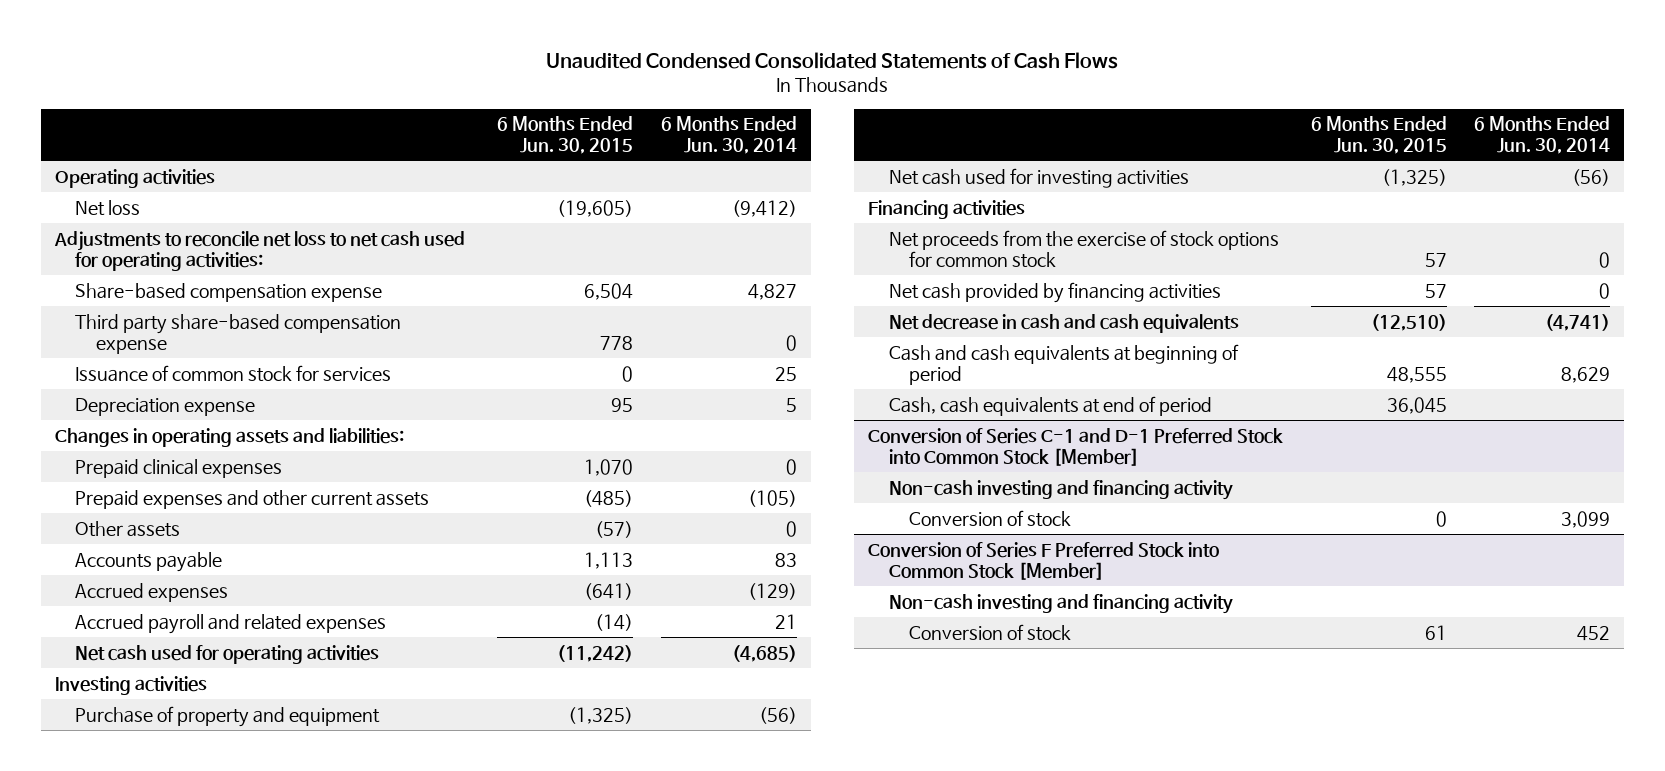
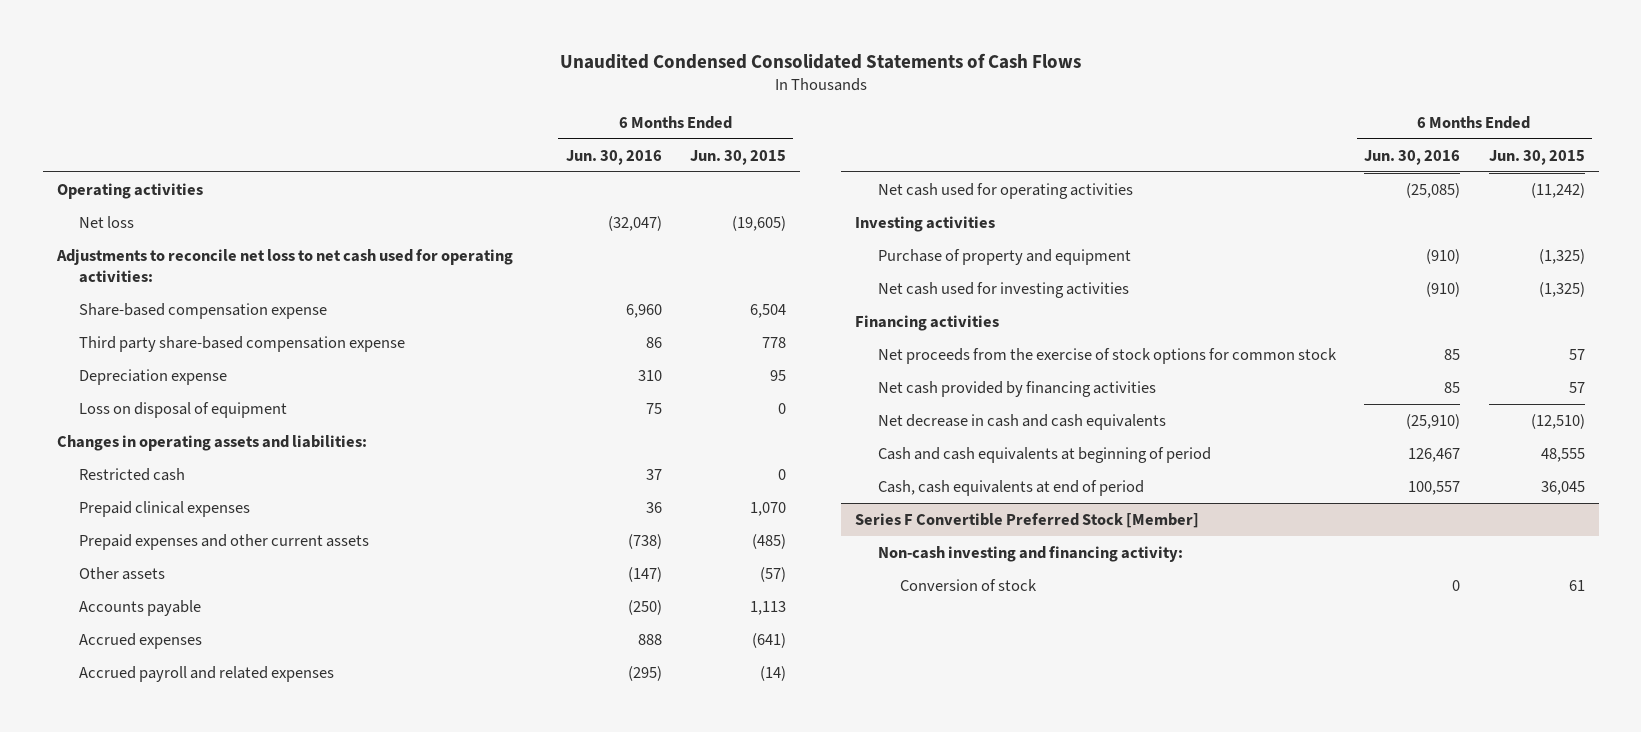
- | 6 Months Ended Jun. 30, 2015 | 6 Months Ended Jun. 30, 2014
+ | 6 Months Ended Jun. 30, 2016 | 6 Months Ended Jun. 30, 2015
- Issuance of common stock for services | 0 | 25
+ Loss on disposal of equipment | 75 | 0
+ Restricted cash | 37 | 0
- Conversion of Series C-1 and D-1 Preferred Stock into Common Stock [Member]
- Non-cash investing and financing activity
- Conversion of stock | 0 | 3,099
- Conversion of Series F Preferred Stock into Common Stock [Member]
- Non-cash investing and financing activity
+ Series F Convertible Preferred Stock [Member]
+ Non-cash investing and financing activity:

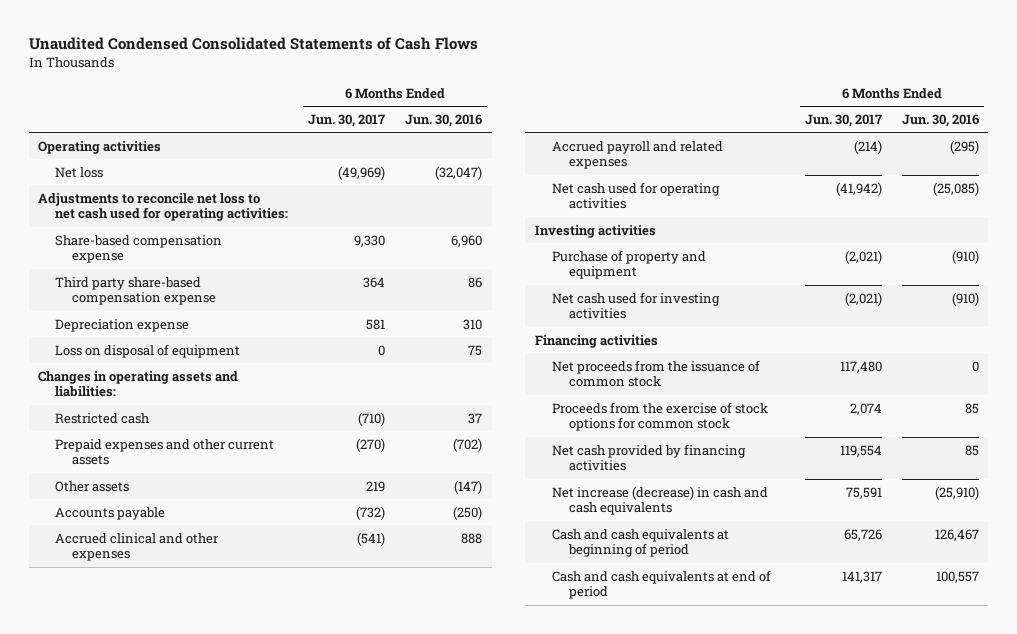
- | 6 Months Ended Jun. 30, 2016 | 6 Months Ended Jun. 30, 2015
+ | 6 Months Ended Jun. 30, 2017 | 6 Months Ended Jun. 30, 2016
- Prepaid clinical expenses | 36 | 1,070
- Prepaid expenses and other current assets | (738) | (485)
+ Prepaid expenses and other current assets | (270) | (702)
- Accrued expenses | 888 | (641)
+ Accrued clinical and other expenses | (541) | 888
- Net proceeds from the exercise of stock options for common stock | 85 | 57
+ Net proceeds from the issuance of common stock | 117,480 | 0
+ Proceeds from the exercise of stock options for common stock | 2,074 | 85
- Net decrease in cash and cash equivalents | (25,910) | (12,510)
+ Net increase (decrease) in cash and cash equivalents | 75,591 | (25,910)
- Cash, cash equivalents at end of period | 100,557 | 36,045
- Series F Convertible Preferred Stock [Member]
- Non-cash investing and financing activity:
- Conversion of stock | 0 | 61
+ Cash and cash equivalents at end of period | 141,317 | 100,557

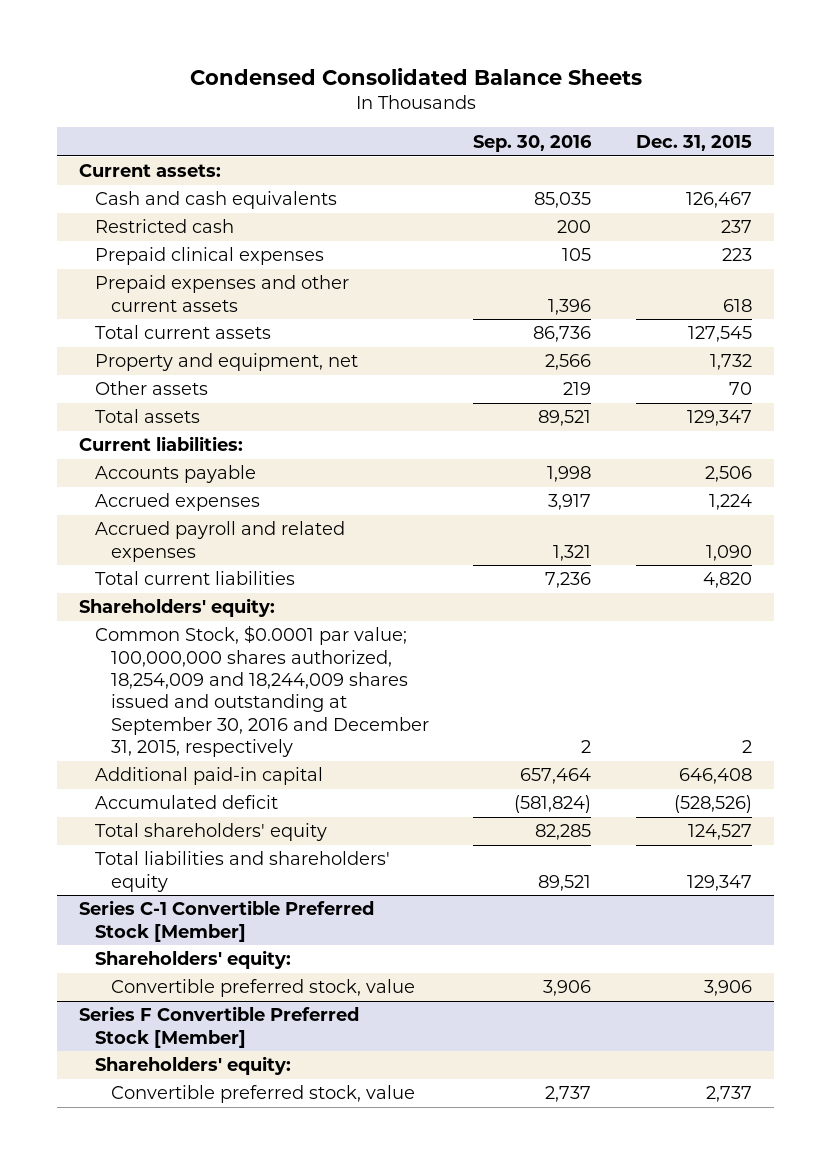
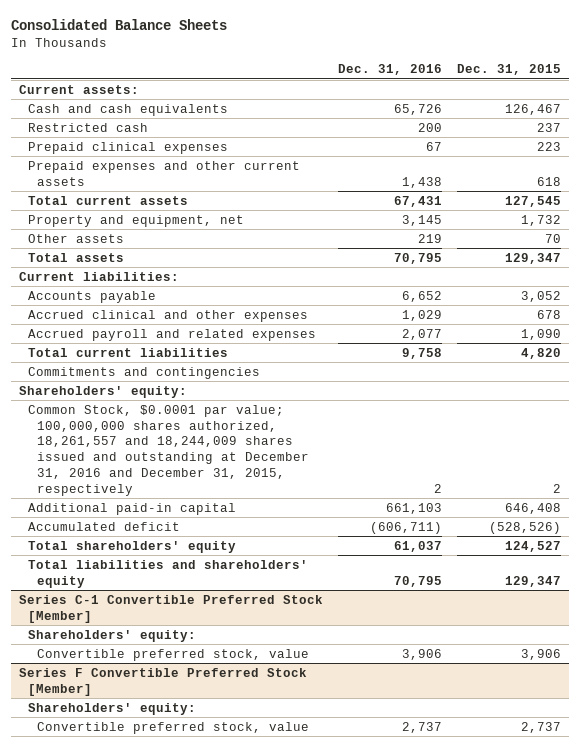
- Condensed Consolidated Balance Sheets
+ Consolidated Balance Sheets
- | Sep. 30, 2016 | Dec. 31, 2015
+ | Dec. 31, 2016 | Dec. 31, 2015
- Accounts payable | 1,998 | 2,506
- Accrued expenses | 3,917 | 1,224
+ Accounts payable | 6,652 | 3,052
+ Accrued clinical and other expenses | 1,029 | 678
+ Commitments and contingencies
- Common Stock, $0.0001 par value; 100,000,000 shares authorized, 18,254,009 and 18,244,009 shares issued and outstanding at September 30, 2016 and December 31, 2015, respectively | 2 | 2
+ Common Stock, $0.0001 par value; 100,000,000 shares authorized, 18,261,557 and 18,244,009 shares issued and outstanding at December 31, 2016 and December 31, 2015, respectively | 2 | 2

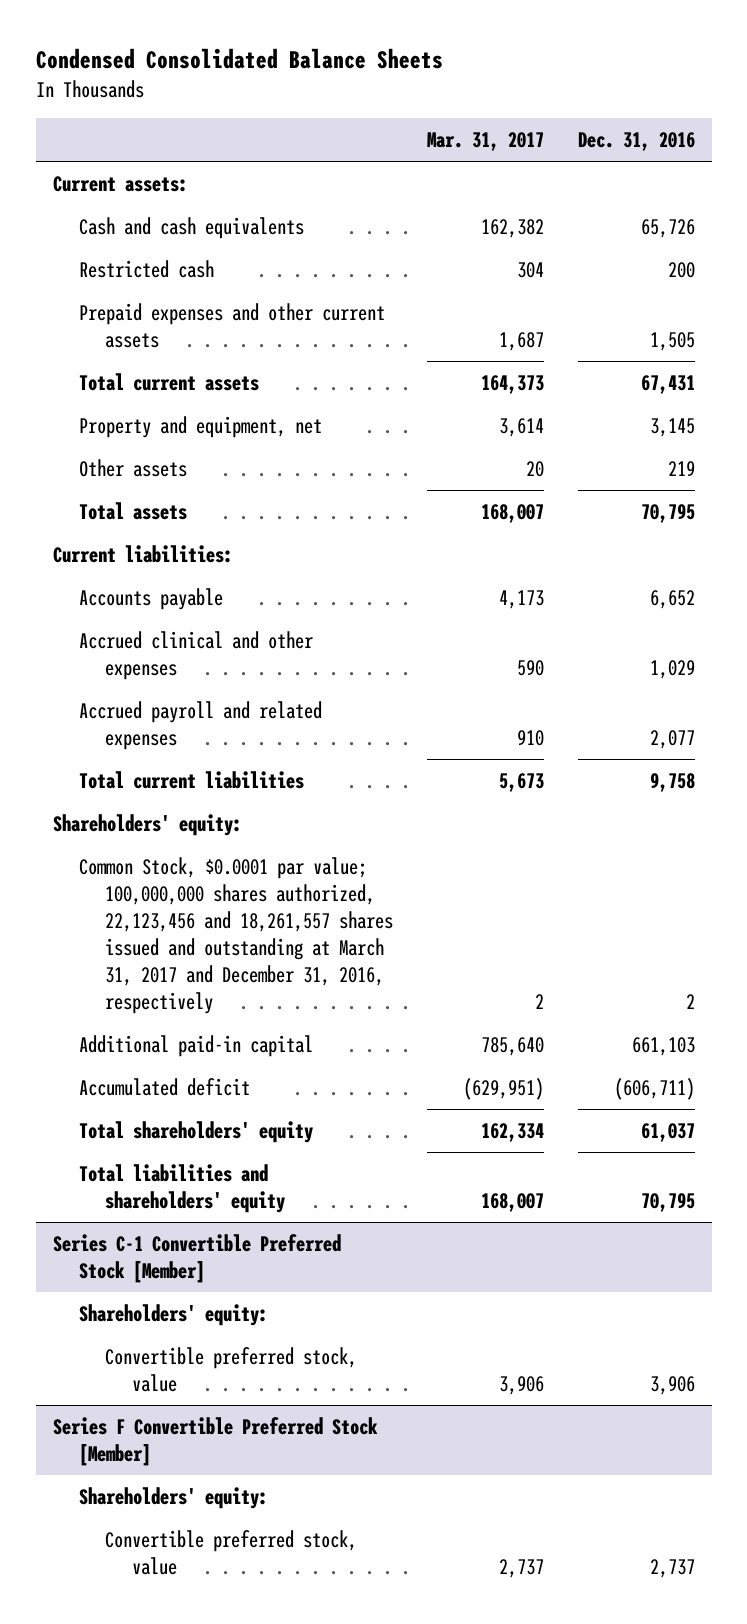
- Consolidated Balance Sheets
+ Condensed Consolidated Balance Sheets
- | Dec. 31, 2016 | Dec. 31, 2015
+ | Mar. 31, 2017 | Dec. 31, 2016
- Prepaid clinical expenses | 67 | 223
- Prepaid expenses and other current assets | 1,438 | 618
+ Prepaid expenses and other current assets | 1,687 | 1,505
- Commitments and contingencies
- Common Stock, $0.0001 par value; 100,000,000 shares authorized, 18,261,557 and 18,244,009 shares issued and outstanding at December 31, 2016 and December 31, 2015, respectively | 2 | 2
+ Common Stock, $0.0001 par value; 100,000,000 shares authorized, 22,123,456 and 18,261,557 shares issued and outstanding at March 31, 2017 and December 31, 2016, respectively | 2 | 2

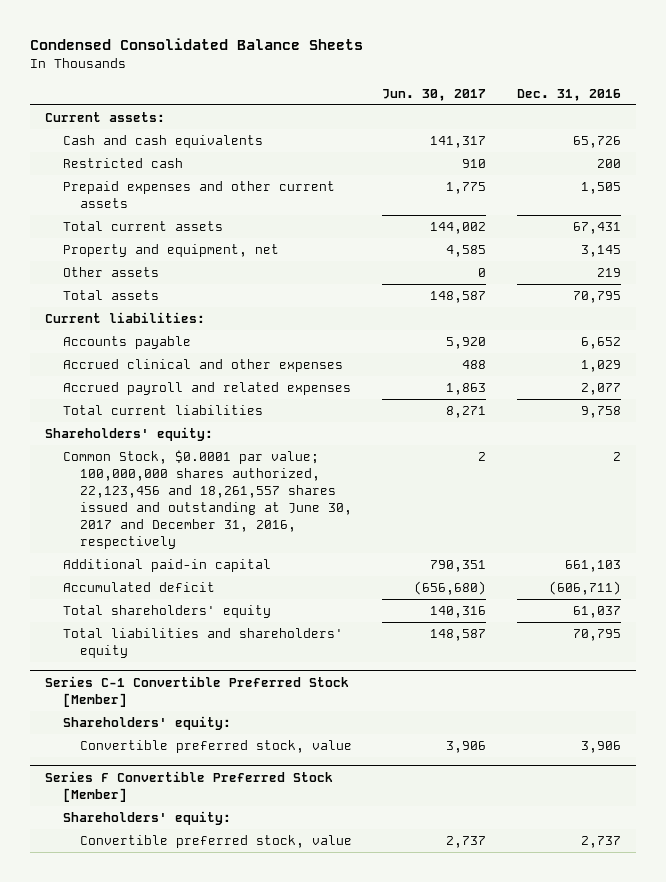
- | Mar. 31, 2017 | Dec. 31, 2016
+ | Jun. 30, 2017 | Dec. 31, 2016
- Common Stock, $0.0001 par value; 100,000,000 shares authorized, 22,123,456 and 18,261,557 shares issued and outstanding at March 31, 2017 and December 31, 2016, respectively | 2 | 2
+ Common Stock, $0.0001 par value; 100,000,000 shares authorized, 22,123,456 and 18,261,557 shares issued and outstanding at June 30, 2017 and December 31, 2016, respectively | 2 | 2

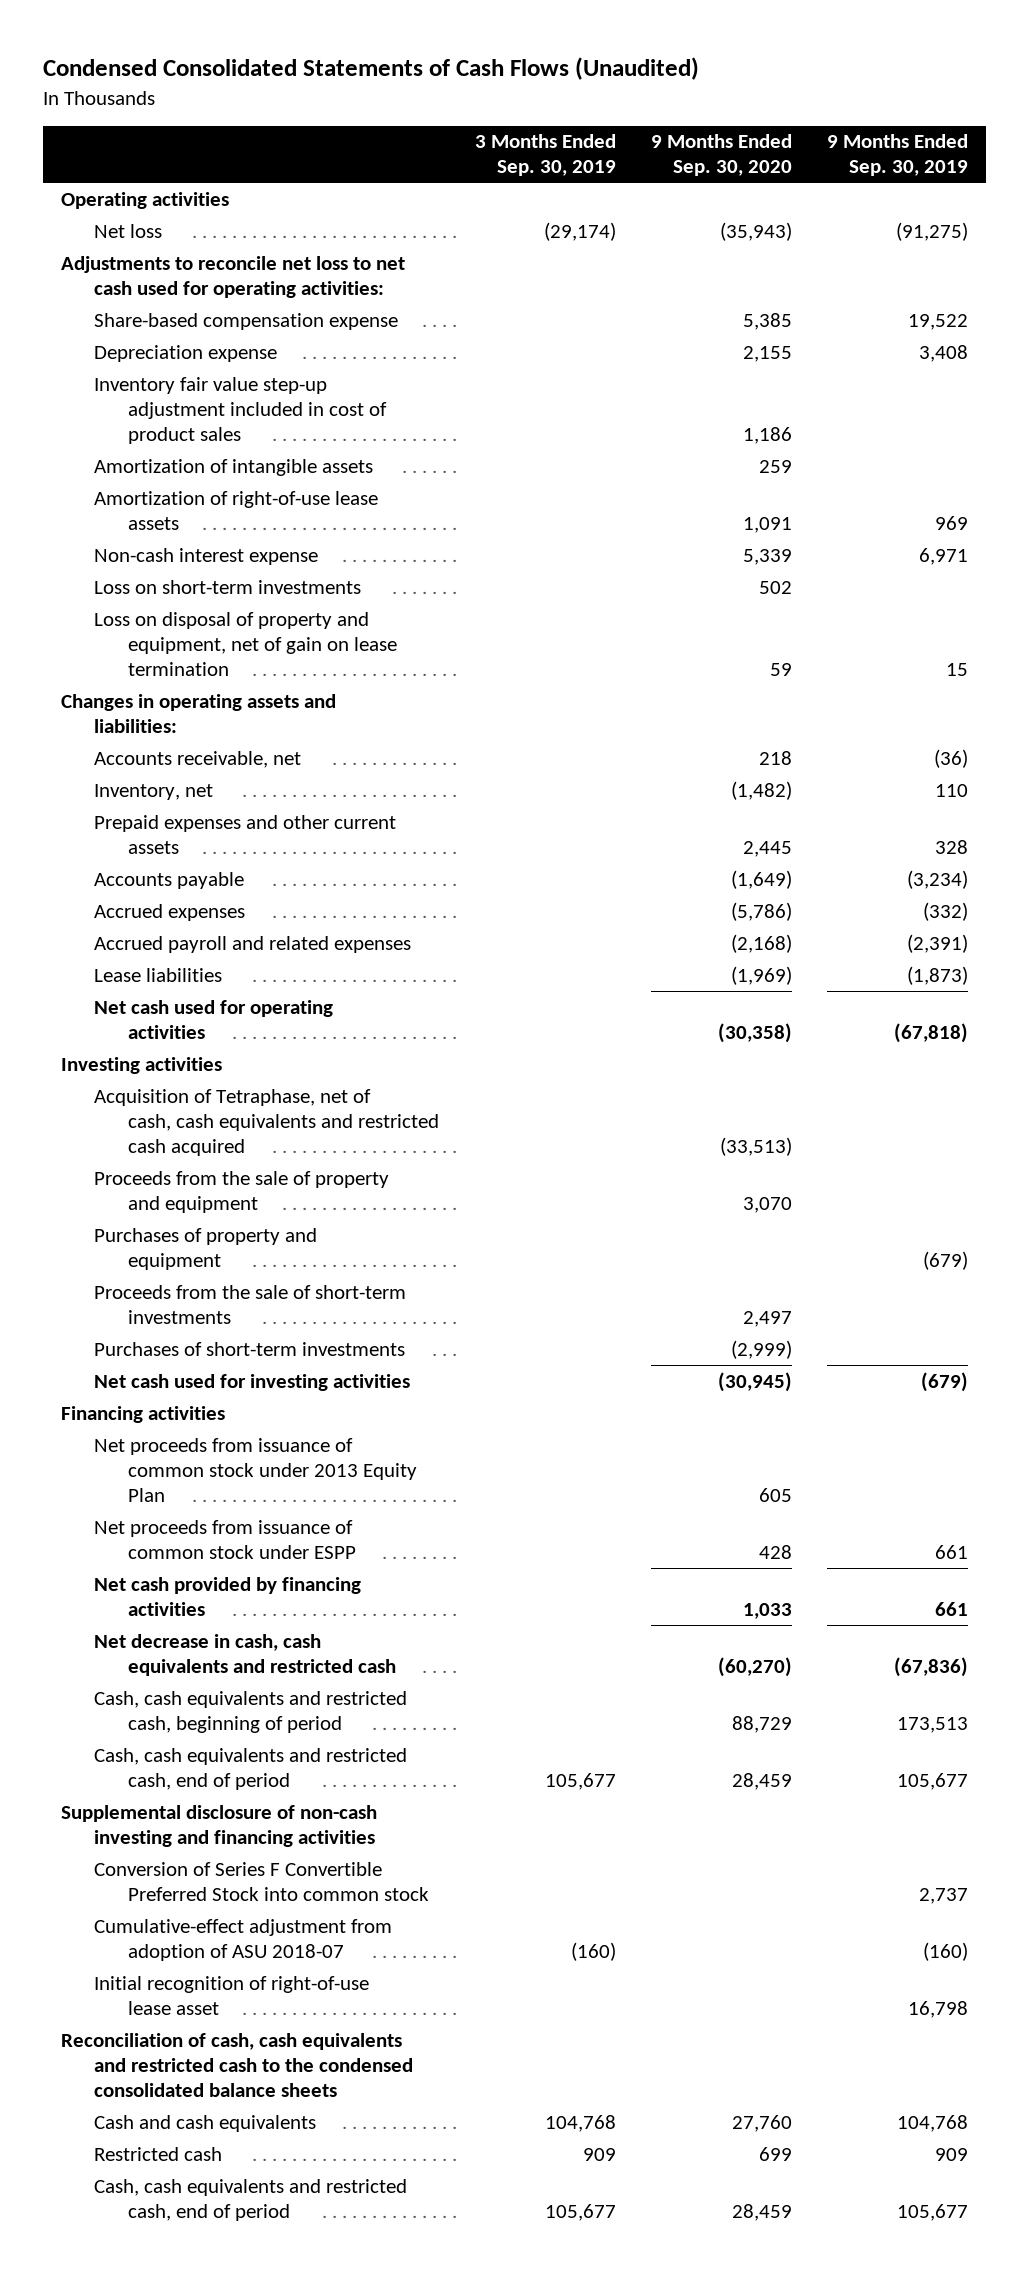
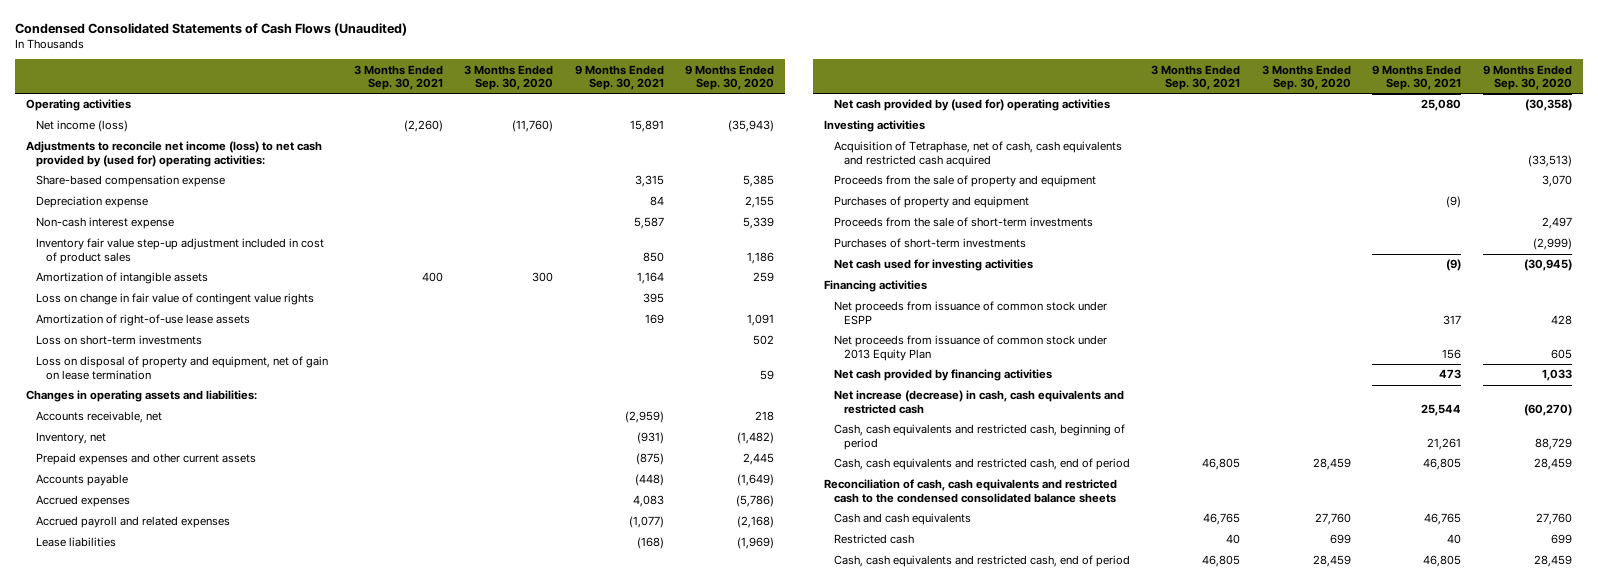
- | 3 Months Ended Sep. 30, 2019 | 9 Months Ended Sep. 30, 2020 | 9 Months Ended Sep. 30, 2019
+ | 3 Months Ended Sep. 30, 2021 | 3 Months Ended Sep. 30, 2020 | 9 Months Ended Sep. 30, 2021 | 9 Months Ended Sep. 30, 2020
- Net loss | (29,174) | (35,943) | (91,275)
- Adjustments to reconcile net loss to net cash used for operating activities:
+ Net income (loss) | (2,260) | (11,760) | 15,891 | (35,943)
+ Adjustments to reconcile net income (loss) to net cash provided by (used for) operating activities:
moved up: Non-cash interest expense | | | 5,587 | 5,339
+ Loss on change in fair value of contingent value rights | | | 395 |
- Net cash used for operating activities | | (30,358) | (67,818)
+ Net cash provided by (used for) operating activities | | | 25,080 | (30,358)
moved down: Net proceeds from issuance of common stock under 2013 Equity Plan | | | 156 | 605
- Net decrease in cash, cash equivalents and restricted cash | | (60,270) | (67,836)
+ Net increase (decrease) in cash, cash equivalents and restricted cash | | | 25,544 | (60,270)
- Supplemental disclosure of non-cash investing and financing activities
- Conversion of Series F Convertible Preferred Stock into common stock | | | 2,737
- Cumulative-effect adjustment from adoption of ASU 2018-07 | (160) | | (160)
- Initial recognition of right-of-use lease asset | | | 16,798

